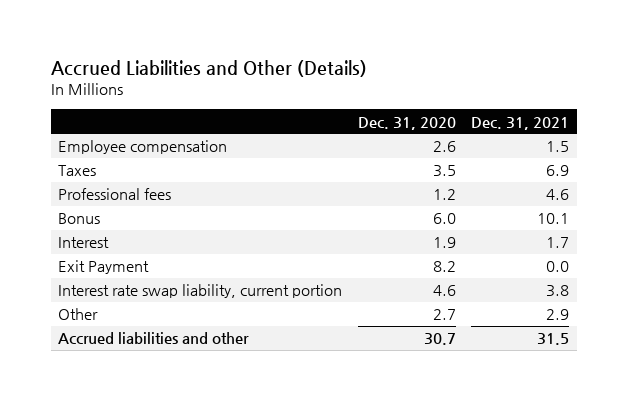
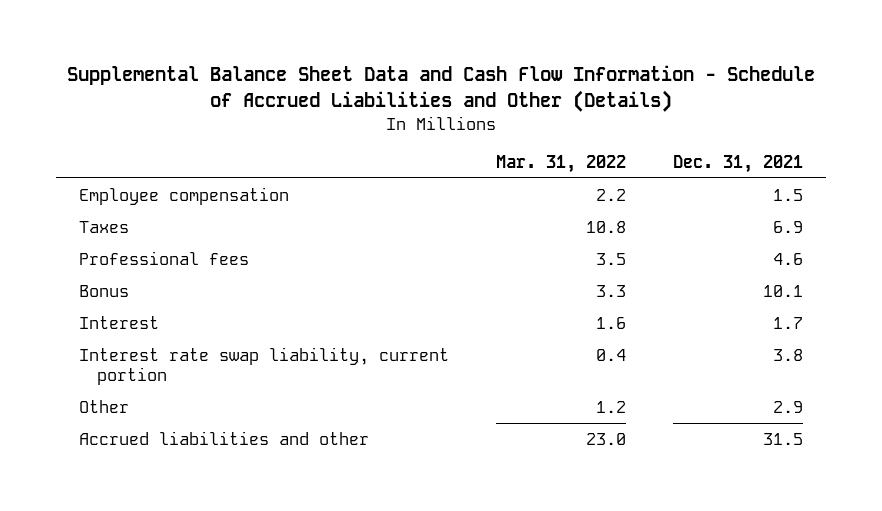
- Accrued Liabilities and Other (Details)
+ Supplemental Balance Sheet Data and Cash Flow Information - Schedule of Accrued Liabilities and Other (Details)
- | Dec. 31, 2020 | Dec. 31, 2021
+ | Mar. 31, 2022 | Dec. 31, 2021
- Exit Payment | 8.2 | 0.0

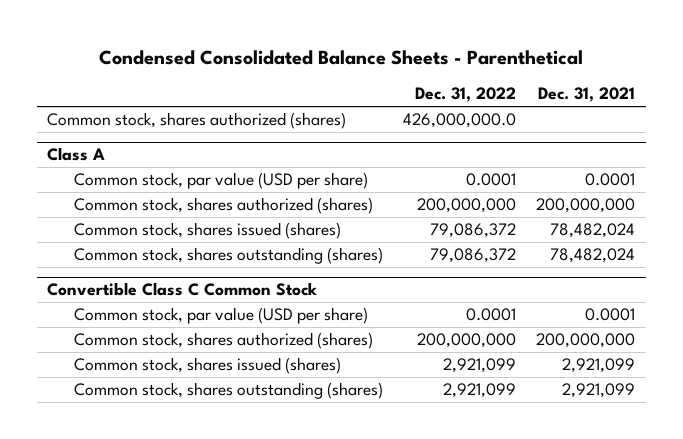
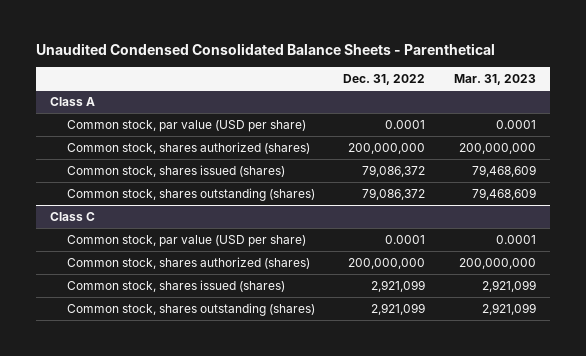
- Condensed Consolidated Balance Sheets - Parenthetical
+ Unaudited Condensed Consolidated Balance Sheets - Parenthetical
- | Dec. 31, 2022 | Dec. 31, 2021
+ | Dec. 31, 2022 | Mar. 31, 2023
- Common stock, shares authorized (shares) | 426,000,000.0 |
- Convertible Class C Common Stock
+ Class C

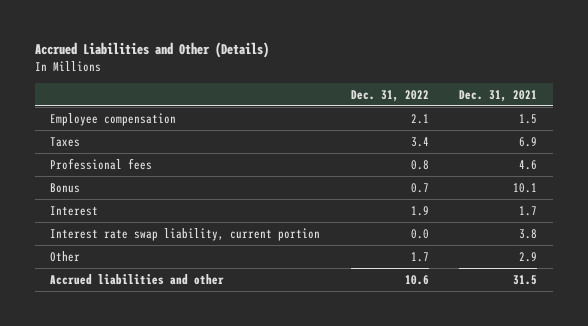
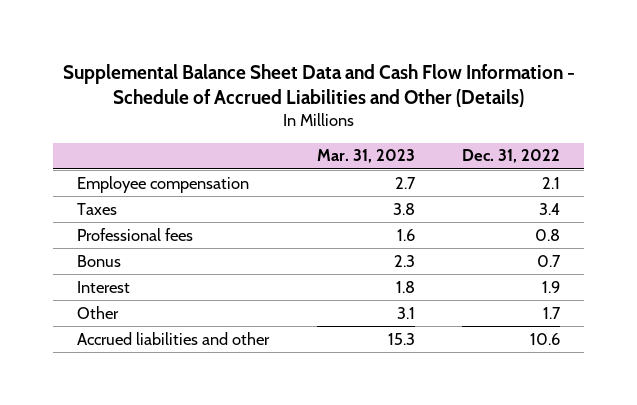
- Accrued Liabilities and Other (Details)
+ Supplemental Balance Sheet Data and Cash Flow Information - Schedule of Accrued Liabilities and Other (Details)
- | Dec. 31, 2022 | Dec. 31, 2021
+ | Mar. 31, 2023 | Dec. 31, 2022
- Interest rate swap liability, current portion | 0.0 | 3.8

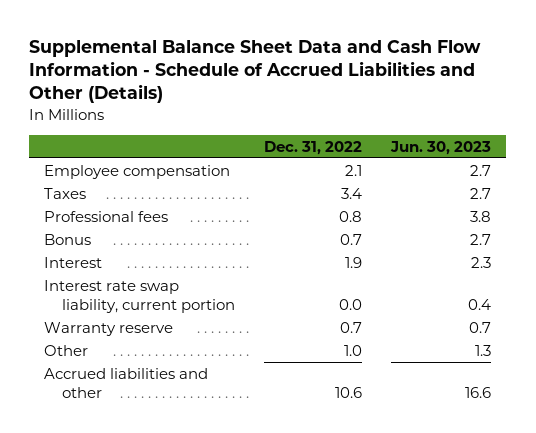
- | Mar. 31, 2023 | Dec. 31, 2022
+ | Dec. 31, 2022 | Jun. 30, 2023
- Other | 3.1 | 1.7
+ Interest rate swap liability, current portion | 0.0 | 0.4
+ Warranty reserve | 0.7 | 0.7
+ Other | 1.0 | 1.3

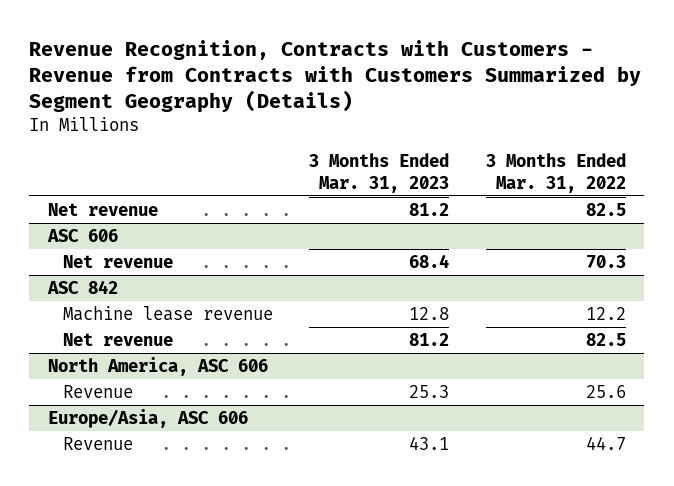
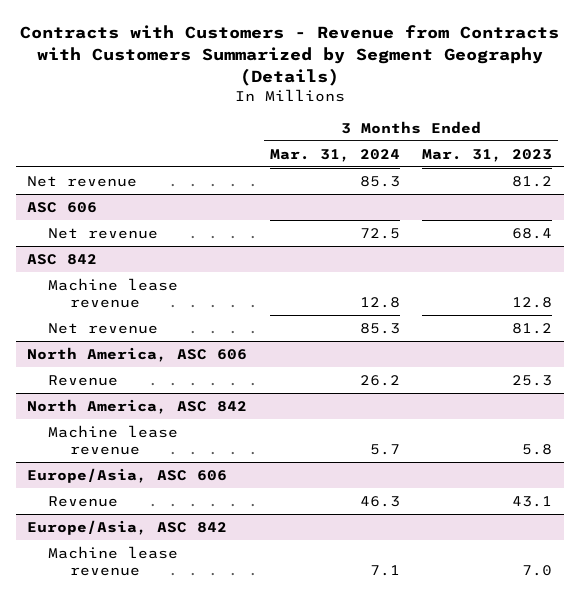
- Revenue Recognition, Contracts with Customers - Revenue from Contracts with Customers Summarized by Segment Geography (Details)
+ Contracts with Customers - Revenue from Contracts with Customers Summarized by Segment Geography (Details)
- | 3 Months Ended Mar. 31, 2023 | 3 Months Ended Mar. 31, 2022
+ | 3 Months Ended Mar. 31, 2024 | 3 Months Ended Mar. 31, 2023
+ North America, ASC 842
+ Machine lease revenue | 5.7 | 5.8
+ Europe/Asia, ASC 842
+ Machine lease revenue | 7.1 | 7.0

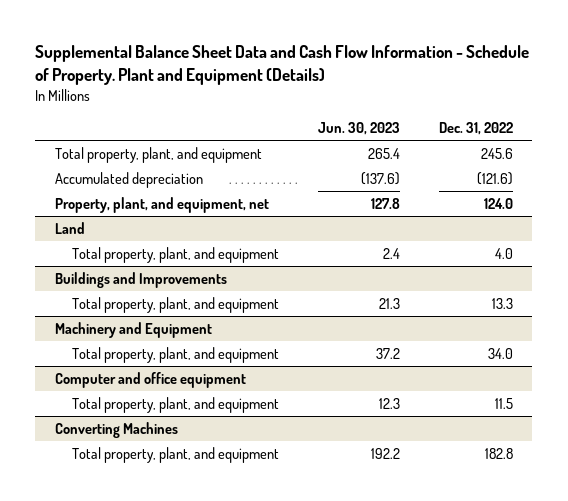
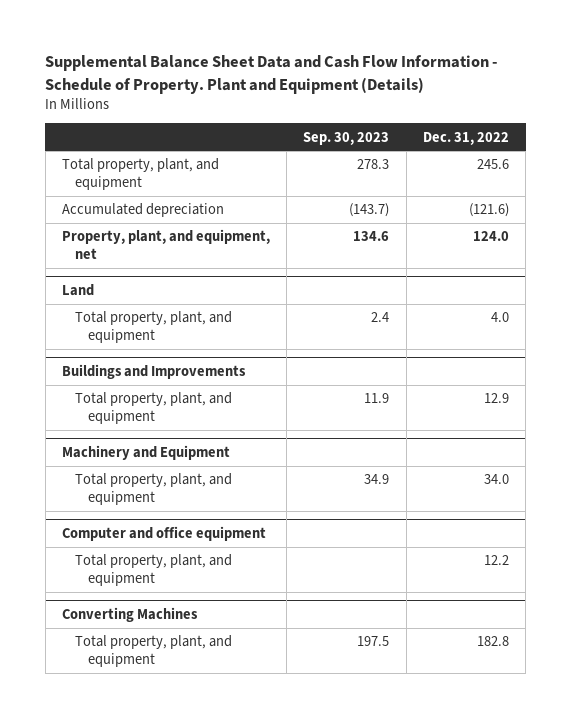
- | Jun. 30, 2023 | Dec. 31, 2022
+ | Sep. 30, 2023 | Dec. 31, 2022
@ Buildings and Improvements
- Total property, plant, and equipment | 21.3 | 13.3
+ Total property, plant, and equipment | 11.9 | 12.9
@ Computer and office equipment
- Total property, plant, and equipment | 12.3 | 11.5
+ Total property, plant, and equipment | | 12.2

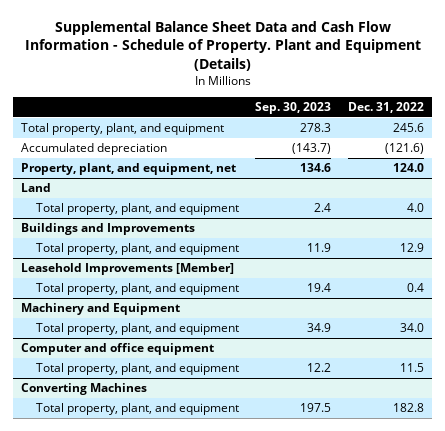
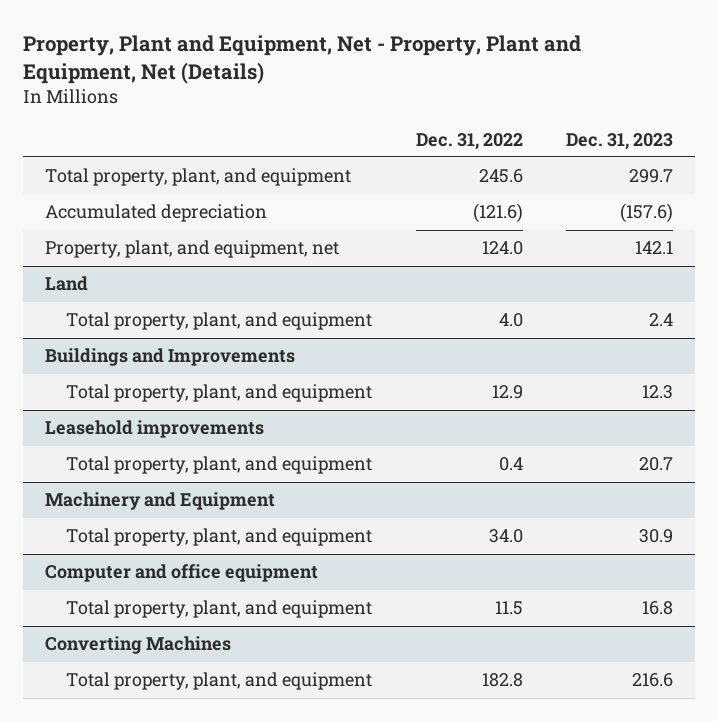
- Supplemental Balance Sheet Data and Cash Flow Information - Schedule of Property. Plant and Equipment (Details)
+ Property, Plant and Equipment, Net - Property, Plant and Equipment, Net (Details)
- | Sep. 30, 2023 | Dec. 31, 2022
+ | Dec. 31, 2022 | Dec. 31, 2023
- Leasehold Improvements [Member]
+ Leasehold improvements

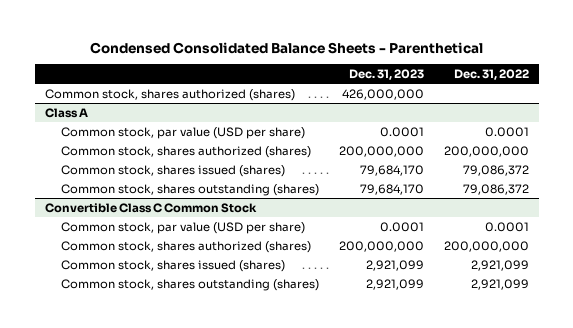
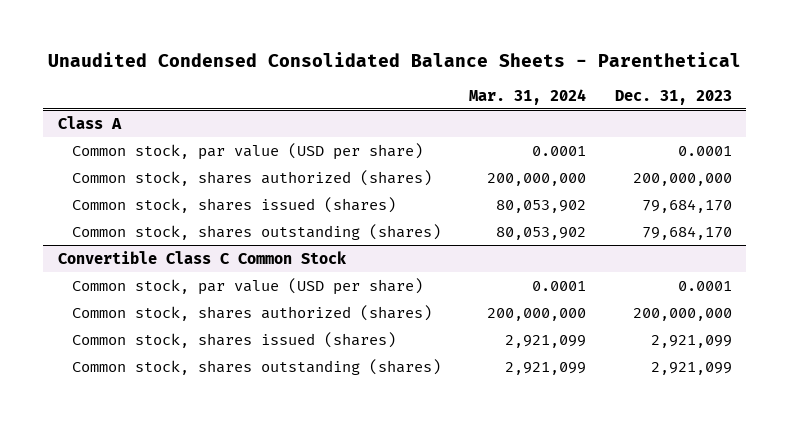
- Condensed Consolidated Balance Sheets - Parenthetical
+ Unaudited Condensed Consolidated Balance Sheets - Parenthetical
- | Dec. 31, 2023 | Dec. 31, 2022
+ | Mar. 31, 2024 | Dec. 31, 2023
- Common stock, shares authorized (shares) | 426,000,000 |

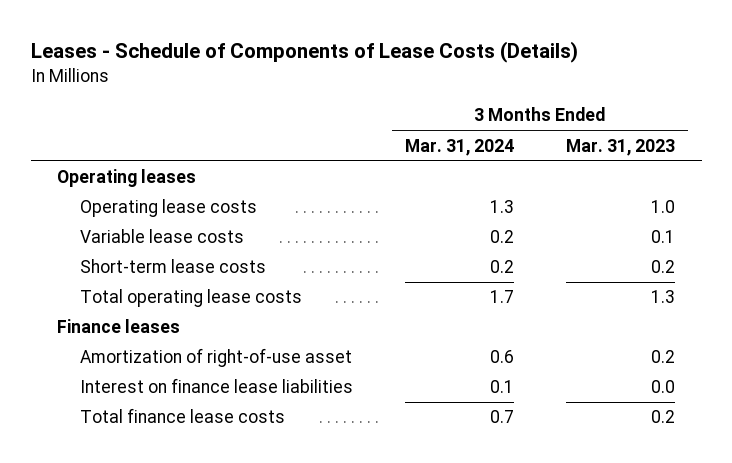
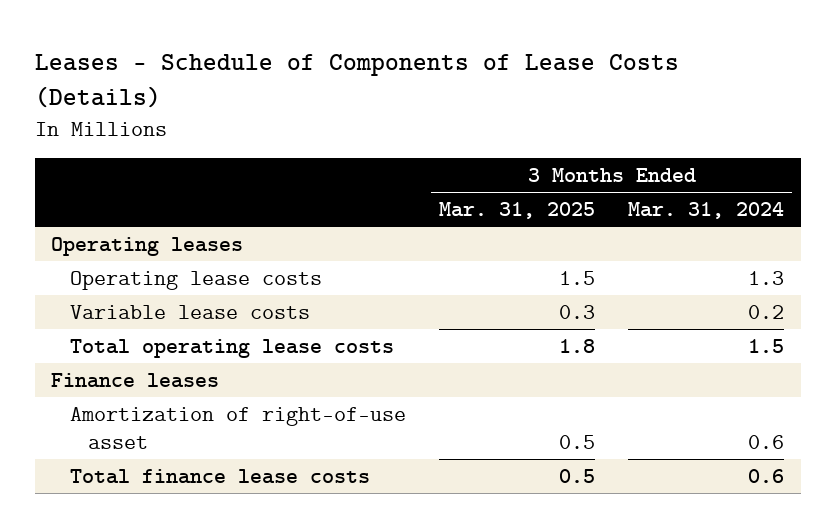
- | 3 Months Ended Mar. 31, 2024 | 3 Months Ended Mar. 31, 2023
+ | 3 Months Ended Mar. 31, 2025 | 3 Months Ended Mar. 31, 2024
- Short-term lease costs | 0.2 | 0.2
- Total operating lease costs | 1.7 | 1.3
+ Total operating lease costs | 1.8 | 1.5
- Interest on finance lease liabilities | 0.1 | 0.0
- Total finance lease costs | 0.7 | 0.2
+ Total finance lease costs | 0.5 | 0.6

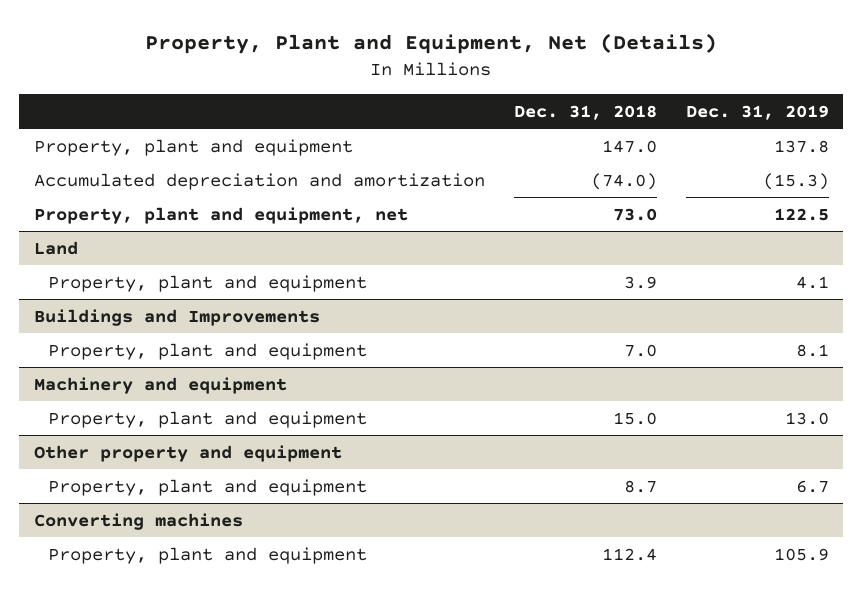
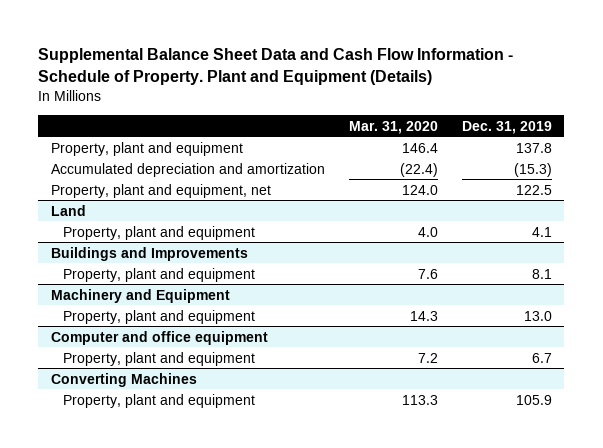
- Property, Plant and Equipment, Net (Details)
+ Supplemental Balance Sheet Data and Cash Flow Information - Schedule of Property. Plant and Equipment (Details)
- | Dec. 31, 2018 | Dec. 31, 2019
+ | Mar. 31, 2020 | Dec. 31, 2019
- Machinery and equipment
+ Machinery and Equipment
- Other property and equipment
+ Computer and office equipment
- Converting machines
+ Converting Machines

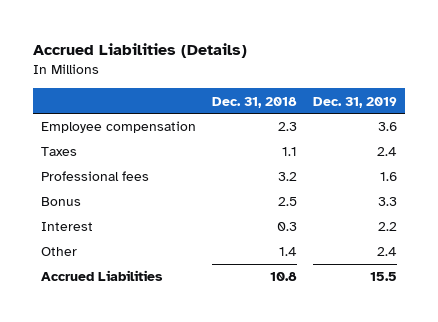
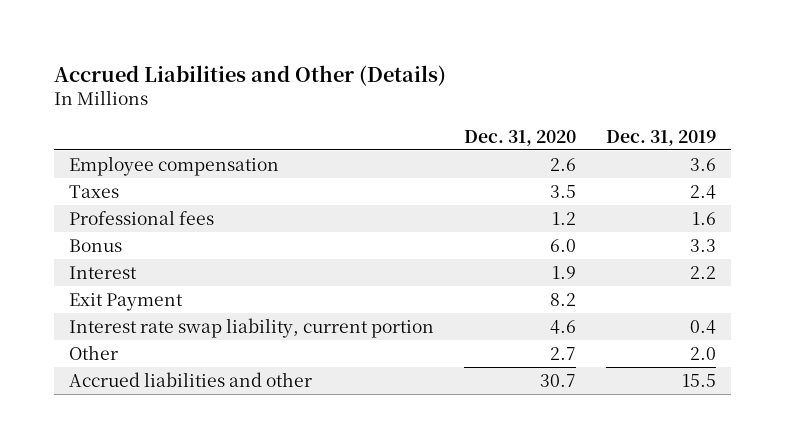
- Accrued Liabilities (Details)
+ Accrued Liabilities and Other (Details)
- | Dec. 31, 2018 | Dec. 31, 2019
+ | Dec. 31, 2020 | Dec. 31, 2019
- Other | 1.4 | 2.4
- Accrued Liabilities | 10.8 | 15.5
+ Exit Payment | 8.2 |
+ Interest rate swap liability, current portion | 4.6 | 0.4
+ Other | 2.7 | 2.0
+ Accrued liabilities and other | 30.7 | 15.5

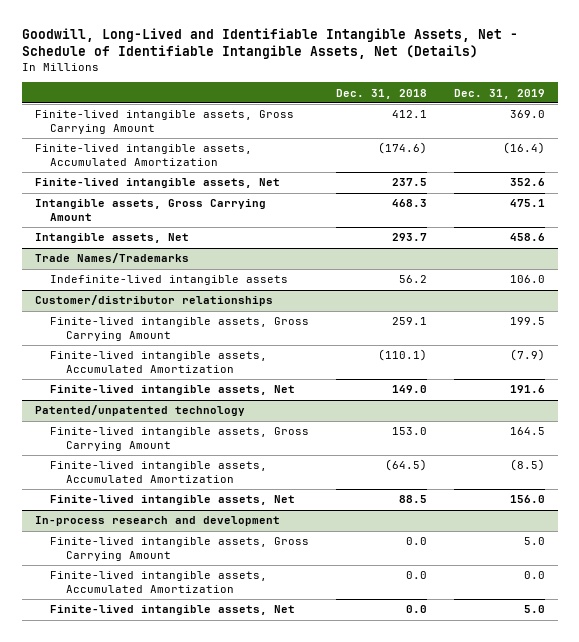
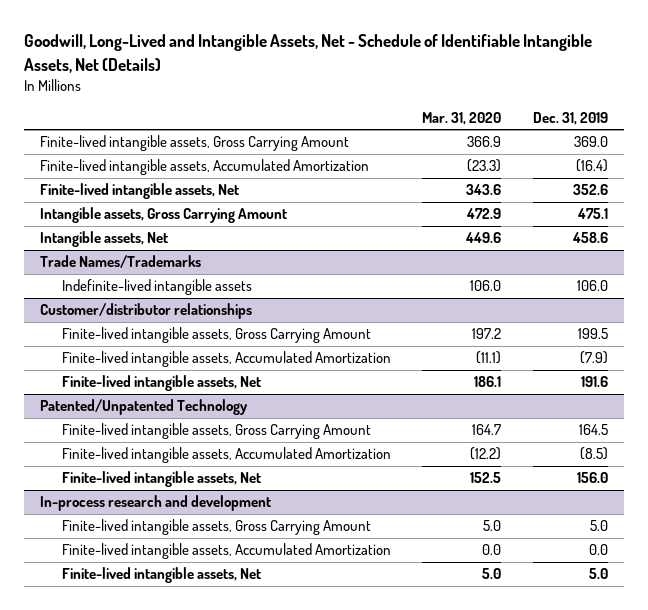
- Goodwill, Long-Lived and Identifiable Intangible Assets, Net - Schedule of Identifiable Intangible Assets, Net (Details)
+ Goodwill, Long-Lived and Intangible Assets, Net - Schedule of Identifiable Intangible Assets, Net (Details)
- | Dec. 31, 2018 | Dec. 31, 2019
+ | Mar. 31, 2020 | Dec. 31, 2019
- Patented/unpatented technology
+ Patented/Unpatented Technology

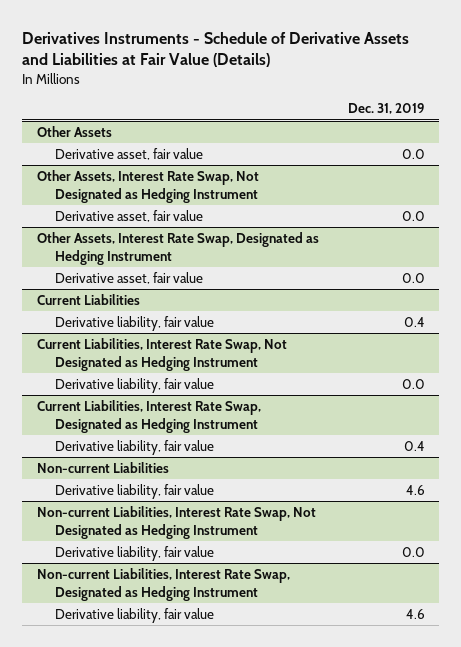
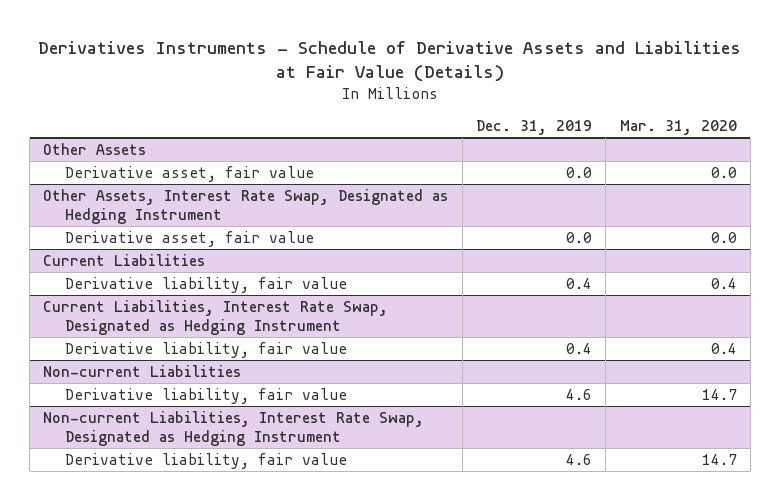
- | Dec. 31, 2019
+ | Dec. 31, 2019 | Mar. 31, 2020
- Other Assets, Interest Rate Swap, Not Designated as Hedging Instrument
- Derivative asset, fair value | 0.0
- Current Liabilities, Interest Rate Swap, Not Designated as Hedging Instrument
- Derivative liability, fair value | 0.0
- Non-current Liabilities, Interest Rate Swap, Not Designated as Hedging Instrument
- Derivative liability, fair value | 0.0

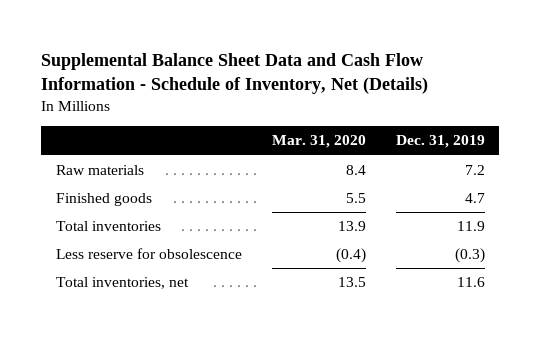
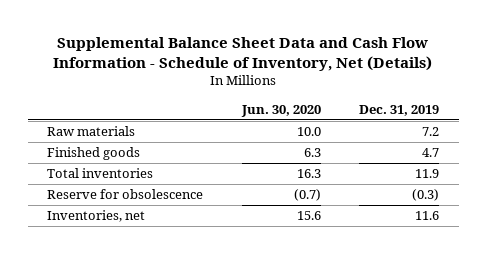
- | Mar. 31, 2020 | Dec. 31, 2019
+ | Jun. 30, 2020 | Dec. 31, 2019
- Less reserve for obsolescence | (0.4) | (0.3)
- Total inventories, net | 13.5 | 11.6
+ Reserve for obsolescence | (0.7) | (0.3)
+ Inventories, net | 15.6 | 11.6

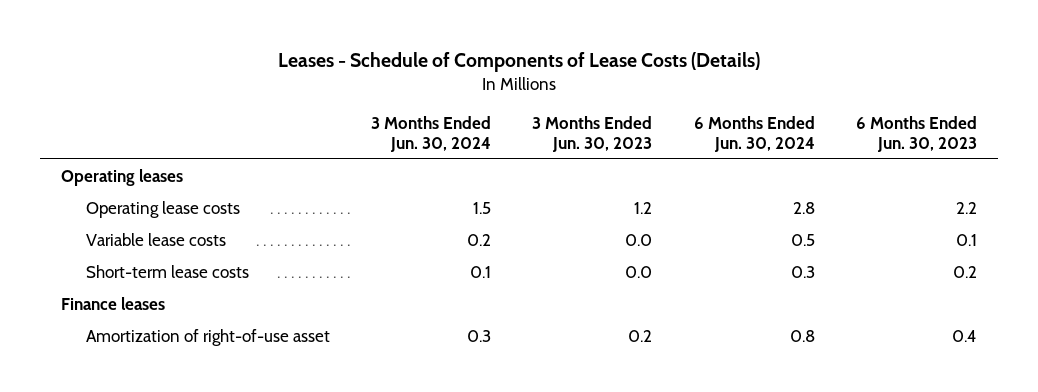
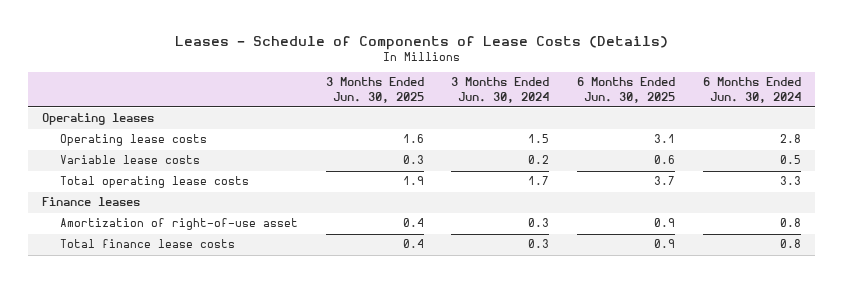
- | 3 Months Ended Jun. 30, 2024 | 3 Months Ended Jun. 30, 2023 | 6 Months Ended Jun. 30, 2024 | 6 Months Ended Jun. 30, 2023
+ | 3 Months Ended Jun. 30, 2025 | 3 Months Ended Jun. 30, 2024 | 6 Months Ended Jun. 30, 2025 | 6 Months Ended Jun. 30, 2024
- Short-term lease costs | 0.1 | 0.0 | 0.3 | 0.2
+ Total operating lease costs | 1.9 | 1.7 | 3.7 | 3.3
+ Total finance lease costs | 0.4 | 0.3 | 0.9 | 0.8

